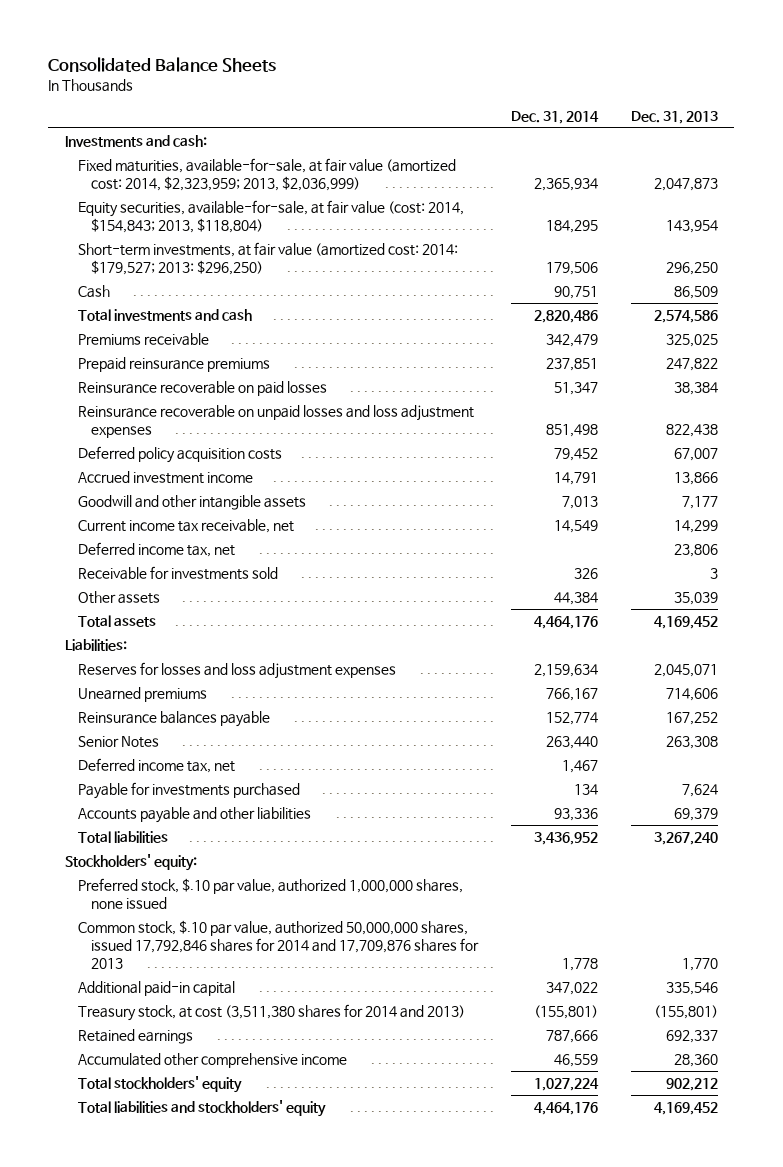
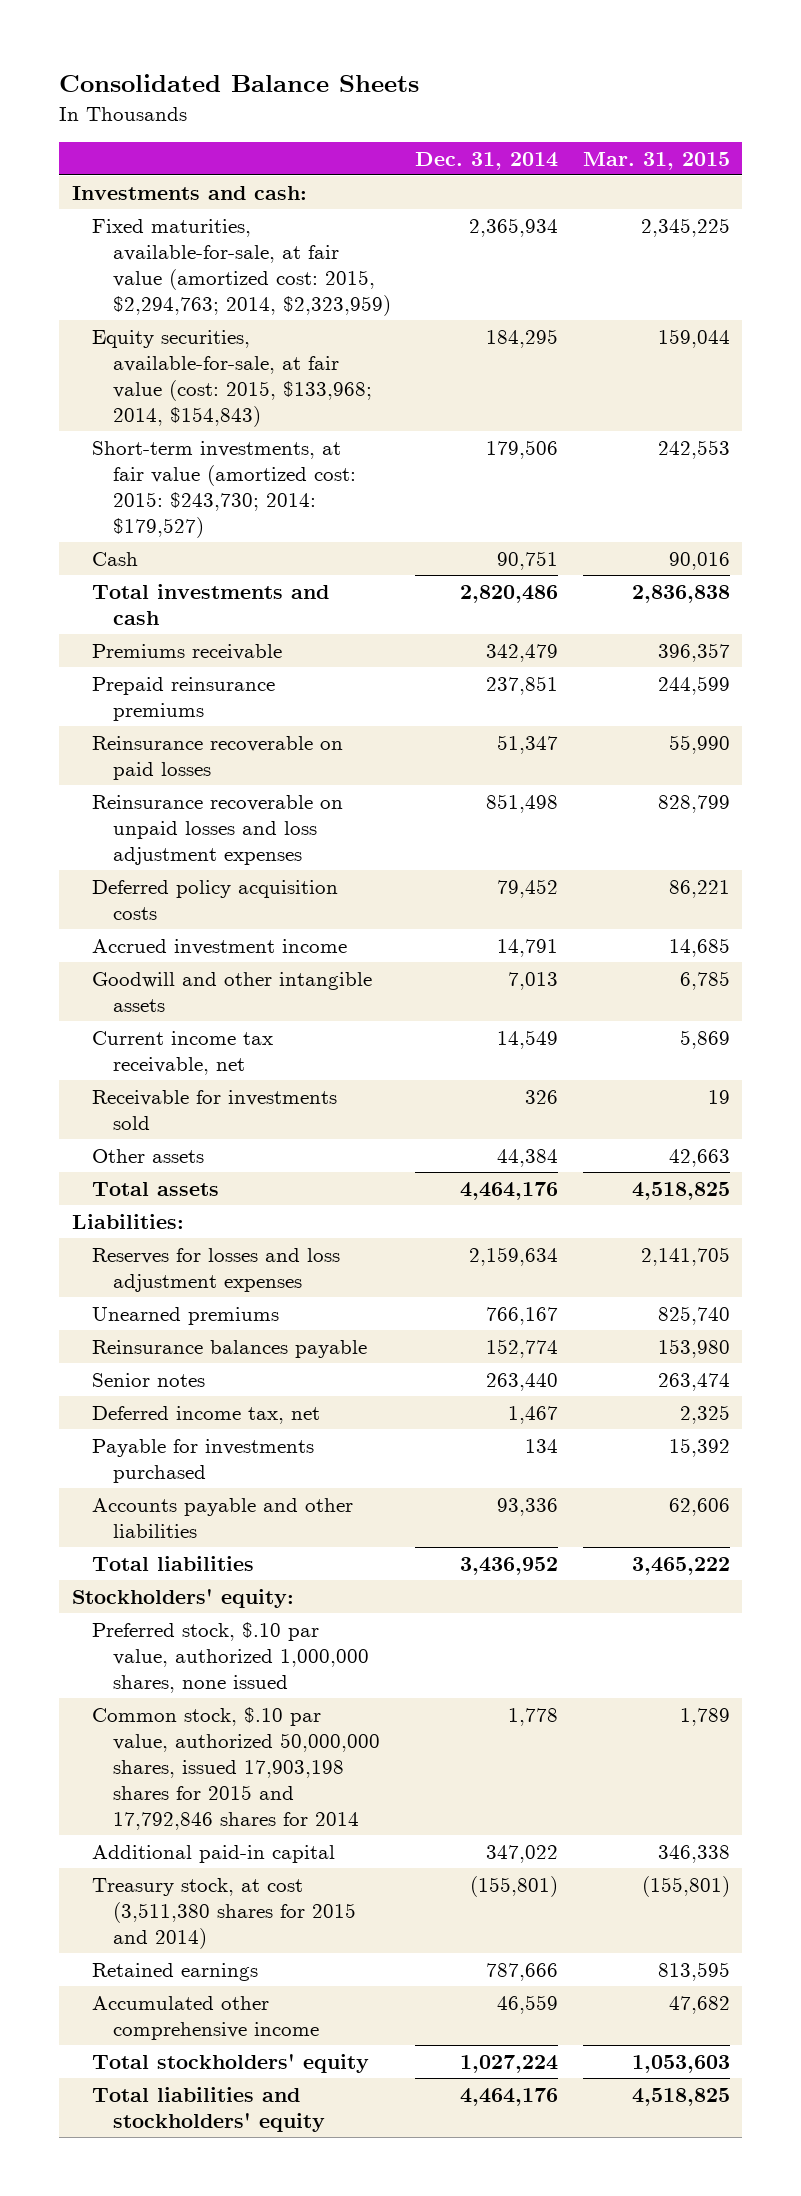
- | Dec. 31, 2014 | Dec. 31, 2013
+ | Dec. 31, 2014 | Mar. 31, 2015
- Fixed maturities, available-for-sale, at fair value (amortized cost: 2014, $2,323,959; 2013, $2,036,999) | 2,365,934 | 2,047,873
- Equity securities, available-for-sale, at fair value (cost: 2014, $154,843; 2013, $118,804) | 184,295 | 143,954
- Short-term investments, at fair value (amortized cost: 2014: $179,527; 2013: $296,250) | 179,506 | 296,250
+ Fixed maturities, available-for-sale, at fair value (amortized cost: 2015, $2,294,763; 2014, $2,323,959) | 2,365,934 | 2,345,225
+ Equity securities, available-for-sale, at fair value (cost: 2015, $133,968; 2014, $154,843) | 184,295 | 159,044
+ Short-term investments, at fair value (amortized cost: 2015: $243,730; 2014: $179,527) | 179,506 | 242,553
- Deferred income tax, net | | 23,806
- Senior Notes | 263,440 | 263,308
+ Senior notes | 263,440 | 263,474
- Common stock, $.10 par value, authorized 50,000,000 shares, issued 17,792,846 shares for 2014 and 17,709,876 shares for 2013 | 1,778 | 1,770
+ Common stock, $.10 par value, authorized 50,000,000 shares, issued 17,903,198 shares for 2015 and 17,792,846 shares for 2014 | 1,778 | 1,789
- Treasury stock, at cost (3,511,380 shares for 2014 and 2013) | (155,801) | (155,801)
+ Treasury stock, at cost (3,511,380 shares for 2015 and 2014) | (155,801) | (155,801)

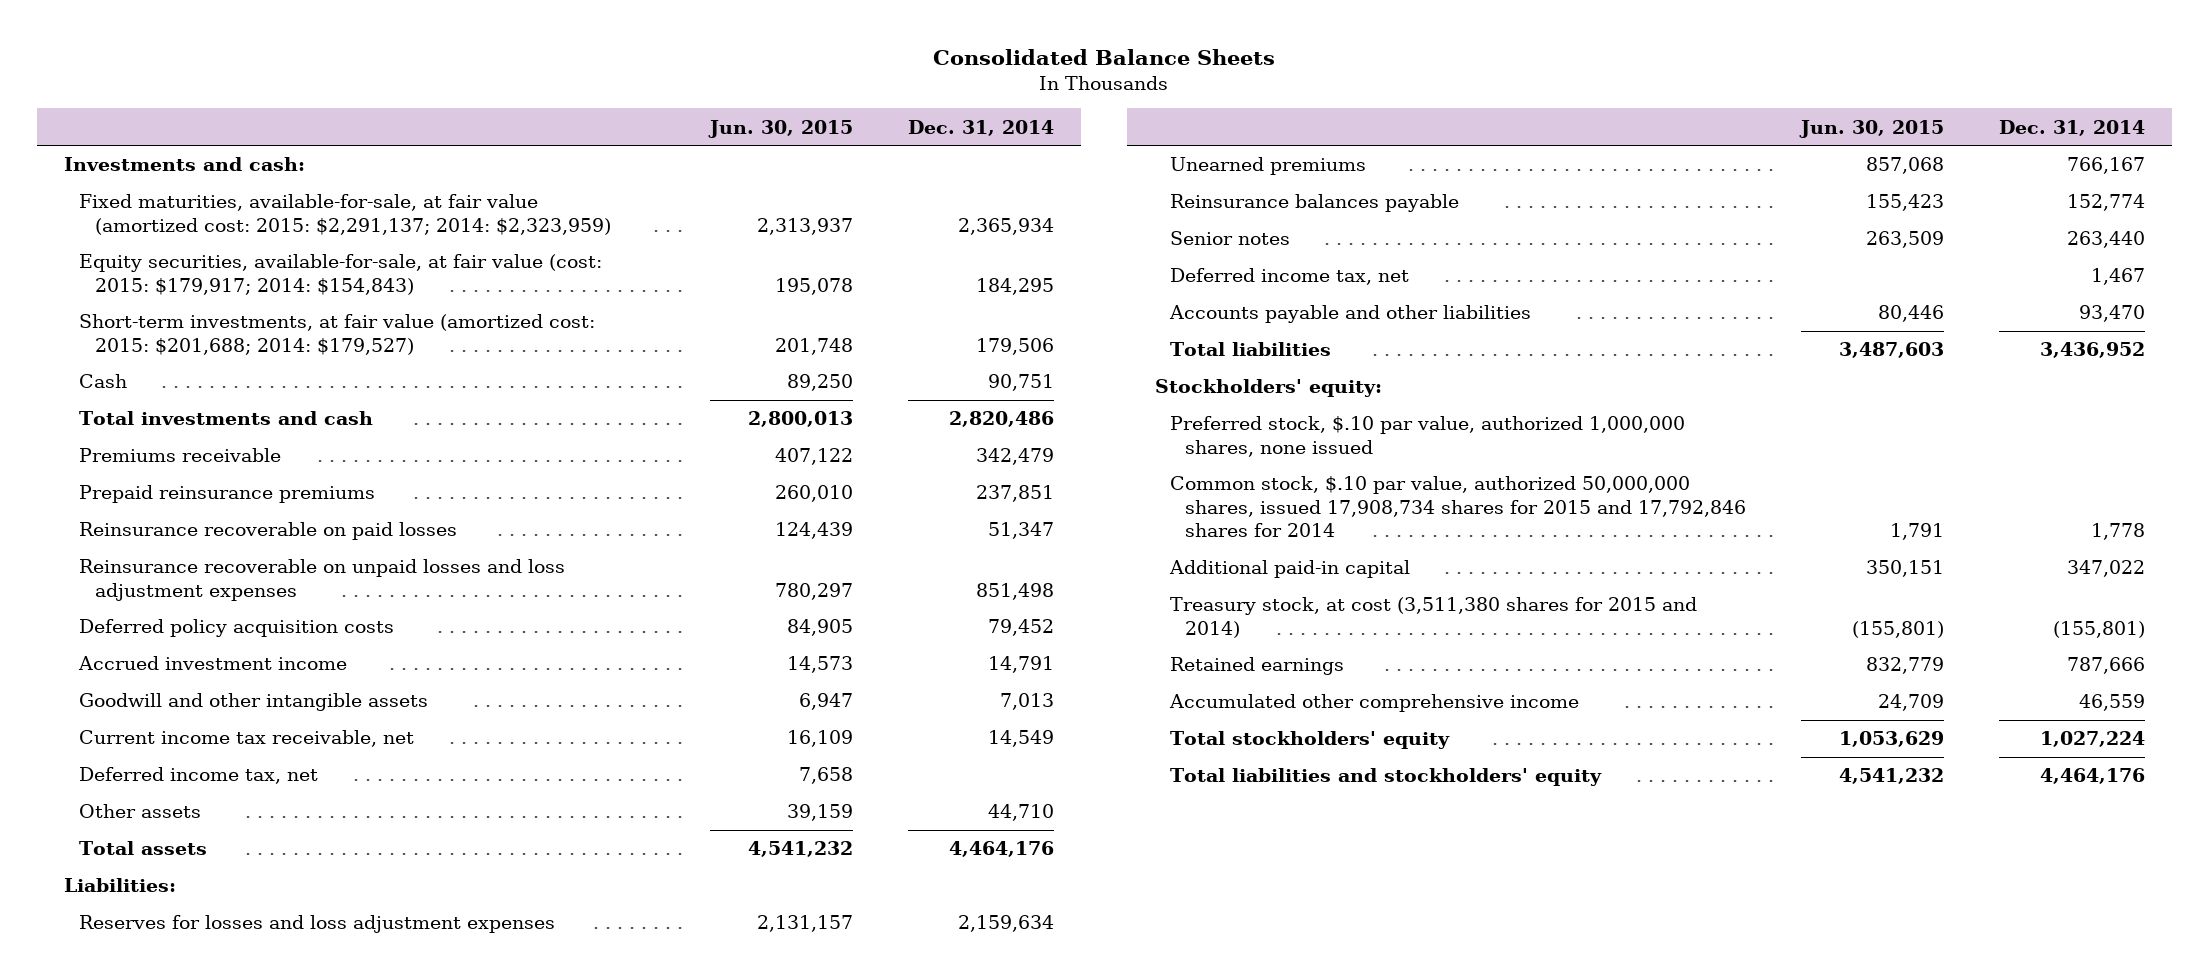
- | Dec. 31, 2014 | Mar. 31, 2015
+ | Jun. 30, 2015 | Dec. 31, 2014
- Fixed maturities, available-for-sale, at fair value (amortized cost: 2015, $2,294,763; 2014, $2,323,959) | 2,365,934 | 2,345,225
- Equity securities, available-for-sale, at fair value (cost: 2015, $133,968; 2014, $154,843) | 184,295 | 159,044
- Short-term investments, at fair value (amortized cost: 2015: $243,730; 2014: $179,527) | 179,506 | 242,553
+ Fixed maturities, available-for-sale, at fair value (amortized cost: 2015: $2,291,137; 2014: $2,323,959) | 2,313,937 | 2,365,934
+ Equity securities, available-for-sale, at fair value (cost: 2015: $179,917; 2014: $154,843) | 195,078 | 184,295
+ Short-term investments, at fair value (amortized cost: 2015: $201,688; 2014: $179,527) | 201,748 | 179,506
- Receivable for investments sold | 326 | 19
- Other assets | 44,384 | 42,663
+ Deferred income tax, net | 7,658 |
+ Other assets | 39,159 | 44,710
- Payable for investments purchased | 134 | 15,392
- Accounts payable and other liabilities | 93,336 | 62,606
+ Accounts payable and other liabilities | 80,446 | 93,470
- Common stock, $.10 par value, authorized 50,000,000 shares, issued 17,903,198 shares for 2015 and 17,792,846 shares for 2014 | 1,778 | 1,789
+ Common stock, $.10 par value, authorized 50,000,000 shares, issued 17,908,734 shares for 2015 and 17,792,846 shares for 2014 | 1,791 | 1,778

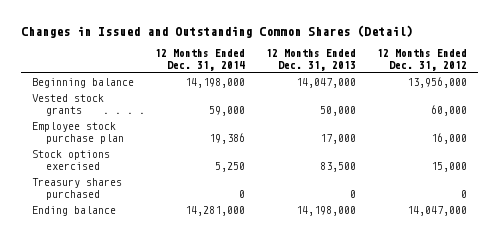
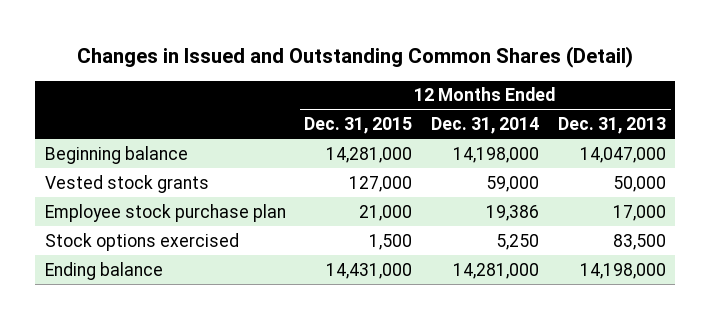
- | 12 Months Ended Dec. 31, 2014 | 12 Months Ended Dec. 31, 2013 | 12 Months Ended Dec. 31, 2012
+ | 12 Months Ended Dec. 31, 2015 | 12 Months Ended Dec. 31, 2014 | 12 Months Ended Dec. 31, 2013
- Treasury shares purchased | 0 | 0 | 0

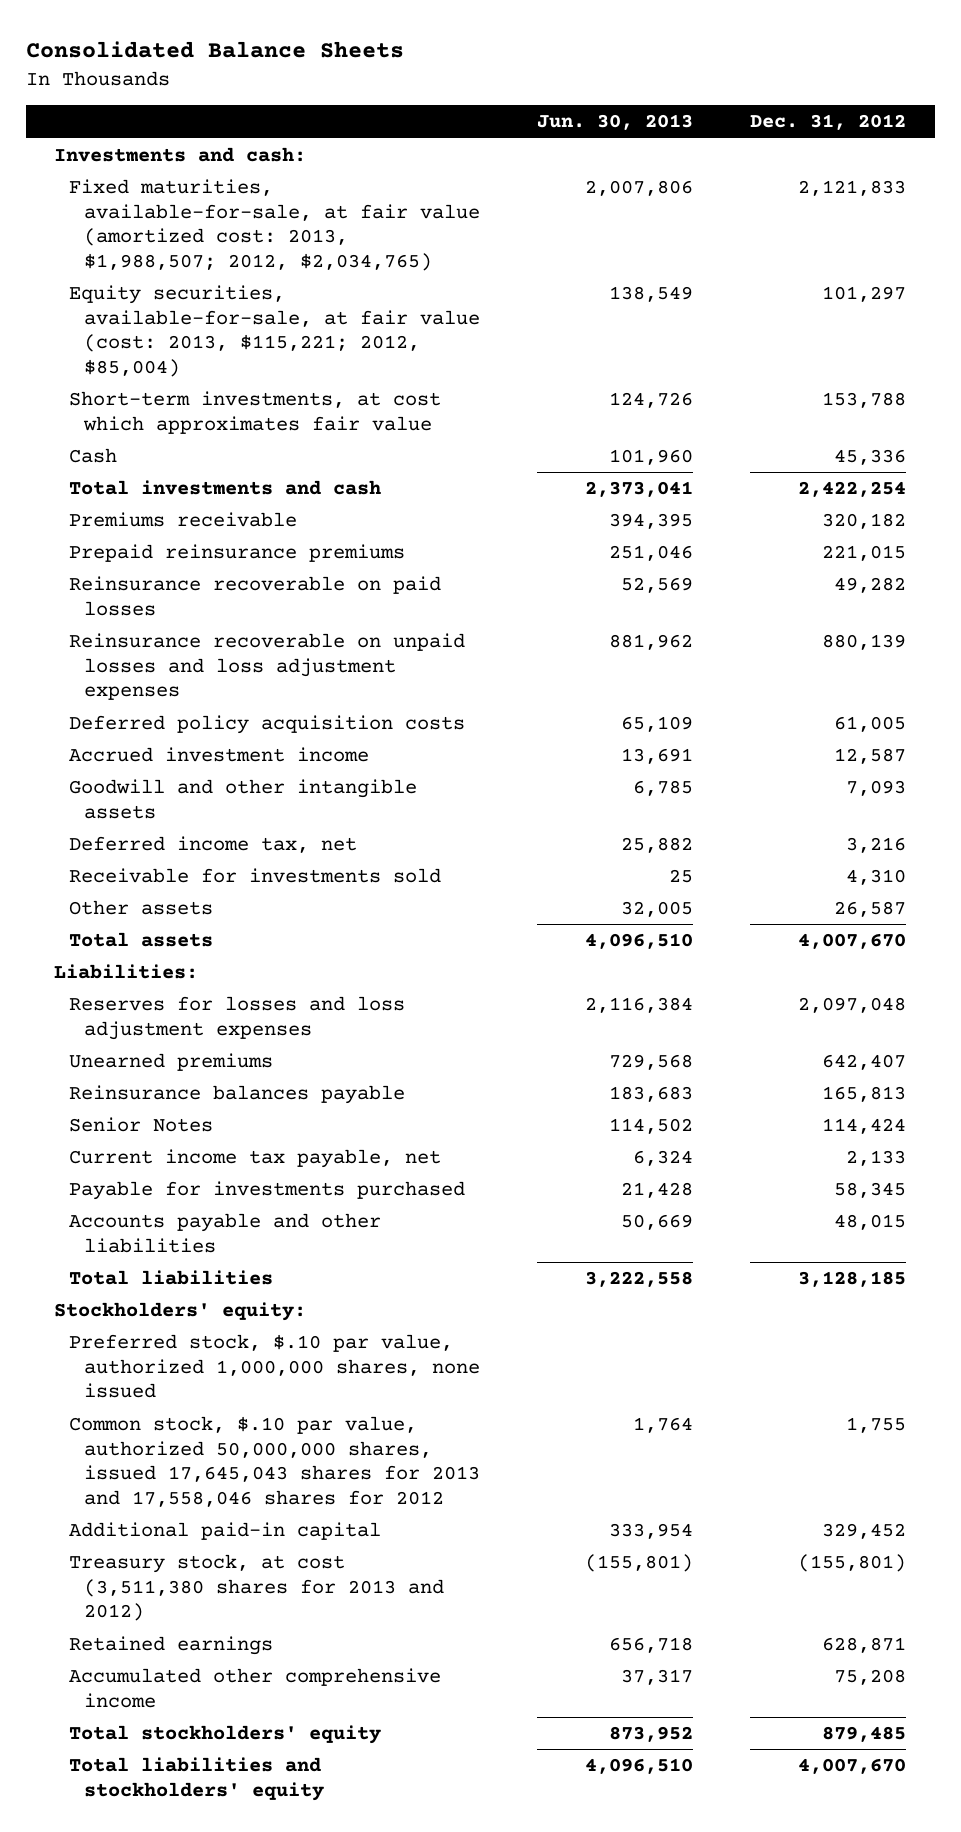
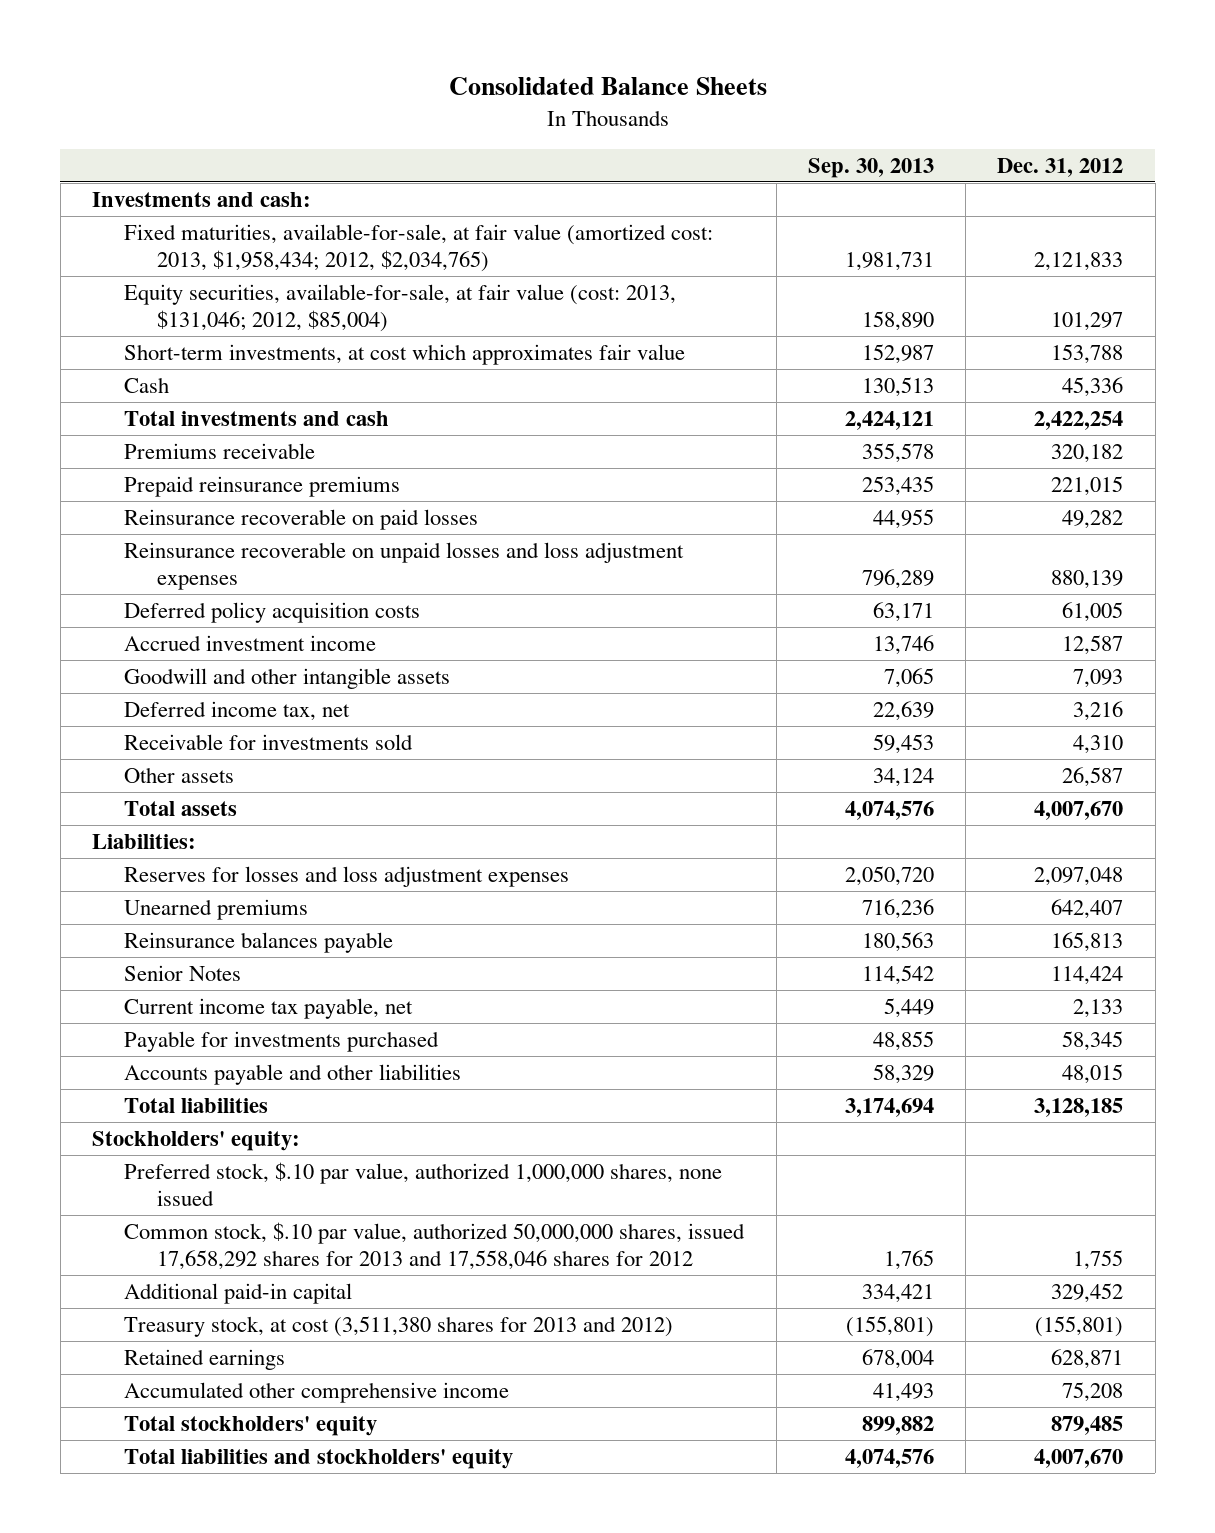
- | Jun. 30, 2013 | Dec. 31, 2012
+ | Sep. 30, 2013 | Dec. 31, 2012
- Fixed maturities, available-for-sale, at fair value (amortized cost: 2013, $1,988,507; 2012, $2,034,765) | 2,007,806 | 2,121,833
- Equity securities, available-for-sale, at fair value (cost: 2013, $115,221; 2012, $85,004) | 138,549 | 101,297
+ Fixed maturities, available-for-sale, at fair value (amortized cost: 2013, $1,958,434; 2012, $2,034,765) | 1,981,731 | 2,121,833
+ Equity securities, available-for-sale, at fair value (cost: 2013, $131,046; 2012, $85,004) | 158,890 | 101,297
- Common stock, $.10 par value, authorized 50,000,000 shares, issued 17,645,043 shares for 2013 and 17,558,046 shares for 2012 | 1,764 | 1,755
+ Common stock, $.10 par value, authorized 50,000,000 shares, issued 17,658,292 shares for 2013 and 17,558,046 shares for 2012 | 1,765 | 1,755

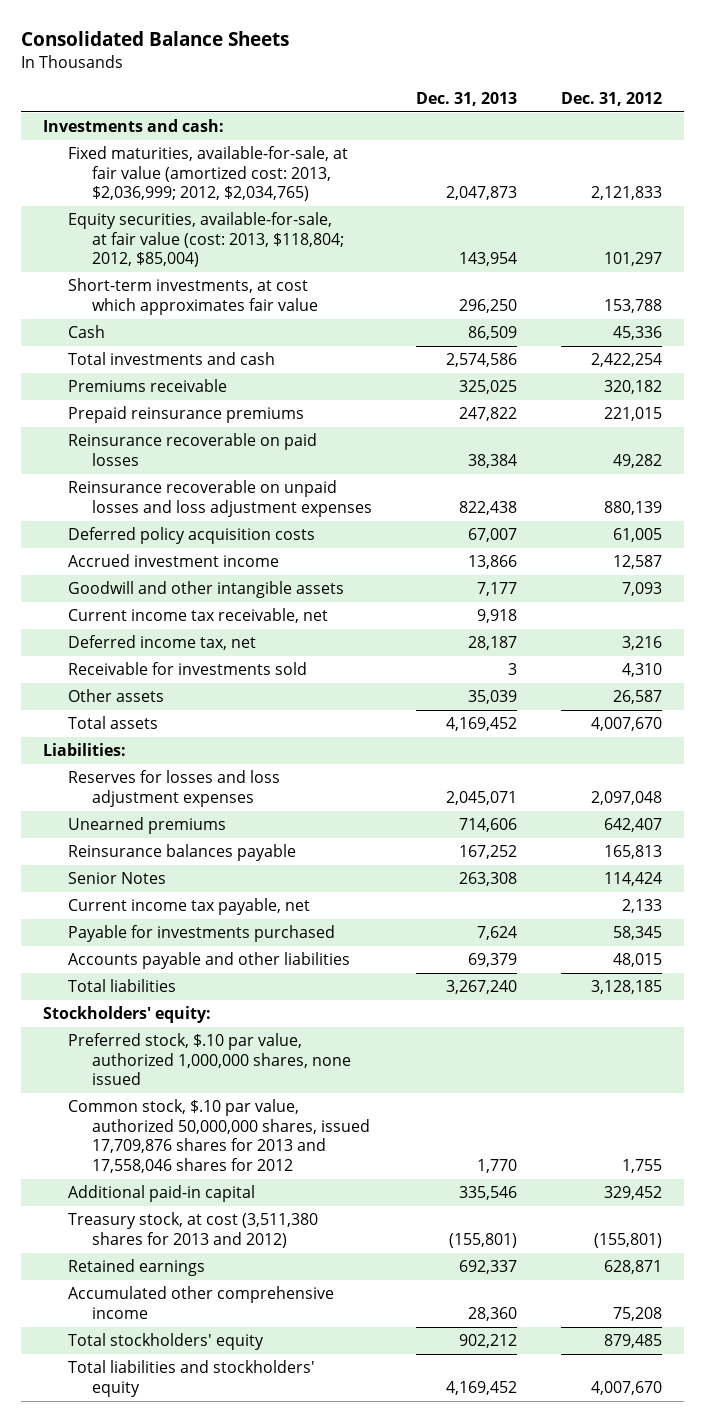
- | Sep. 30, 2013 | Dec. 31, 2012
+ | Dec. 31, 2013 | Dec. 31, 2012
- Fixed maturities, available-for-sale, at fair value (amortized cost: 2013, $1,958,434; 2012, $2,034,765) | 1,981,731 | 2,121,833
- Equity securities, available-for-sale, at fair value (cost: 2013, $131,046; 2012, $85,004) | 158,890 | 101,297
+ Fixed maturities, available-for-sale, at fair value (amortized cost: 2013, $2,036,999; 2012, $2,034,765) | 2,047,873 | 2,121,833
+ Equity securities, available-for-sale, at fair value (cost: 2013, $118,804; 2012, $85,004) | 143,954 | 101,297
+ Current income tax receivable, net | 9,918 |
- Common stock, $.10 par value, authorized 50,000,000 shares, issued 17,658,292 shares for 2013 and 17,558,046 shares for 2012 | 1,765 | 1,755
+ Common stock, $.10 par value, authorized 50,000,000 shares, issued 17,709,876 shares for 2013 and 17,558,046 shares for 2012 | 1,770 | 1,755

